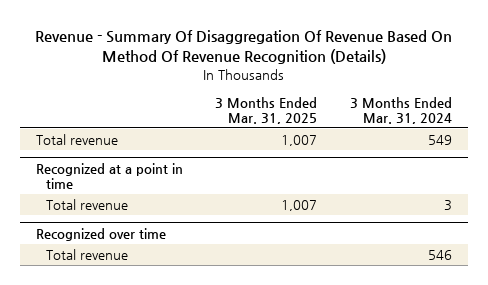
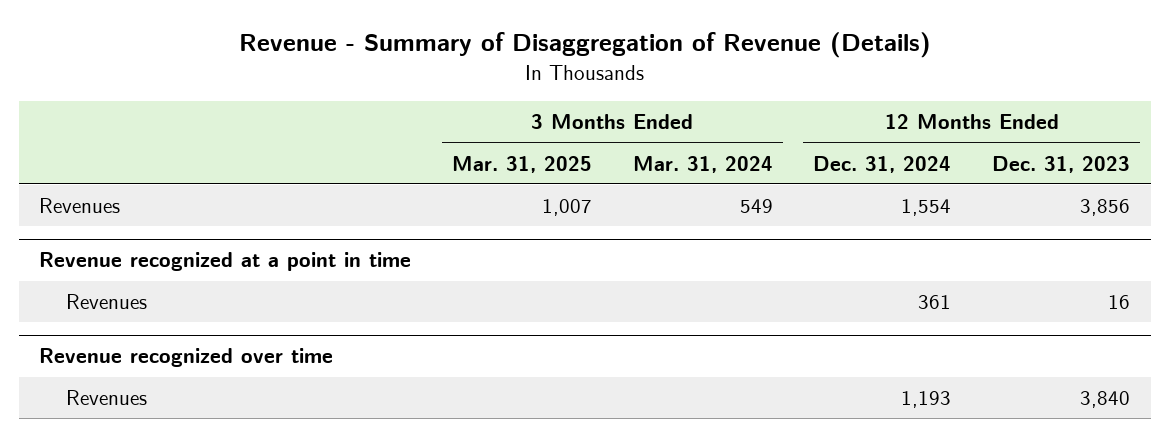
- Revenue - Summary Of Disaggregation Of Revenue Based On Method Of Revenue Recognition (Details)
+ Revenue - Summary of Disaggregation of Revenue (Details)
- | 3 Months Ended Mar. 31, 2025 | 3 Months Ended Mar. 31, 2024
+ | 3 Months Ended Mar. 31, 2025 | 3 Months Ended Mar. 31, 2024 | 12 Months Ended Dec. 31, 2024 | 12 Months Ended Dec. 31, 2023
- Total revenue | 1,007 | 549
- Recognized at a point in time
- Total revenue | 1,007 | 3
- Recognized over time
- Total revenue | | 546
+ Revenues | 1,007 | 549 | 1,554 | 3,856
+ Revenue recognized at a point in time
+ Revenues | | | 361 | 16
+ Revenue recognized over time
+ Revenues | | | 1,193 | 3,840

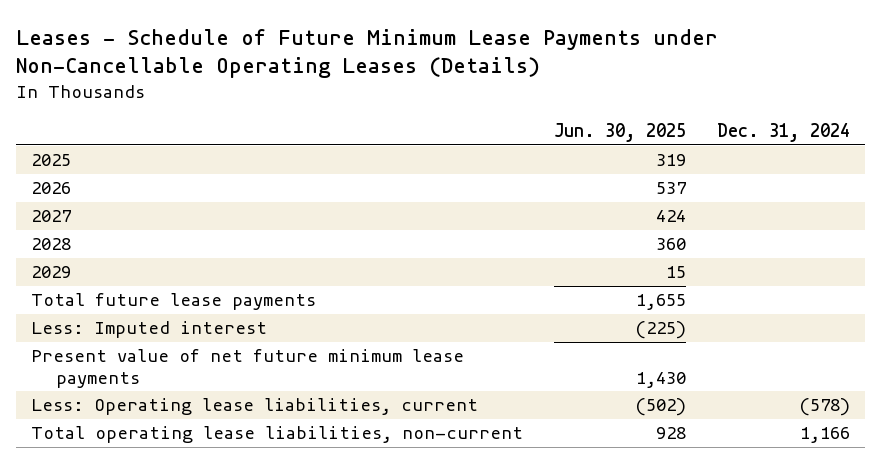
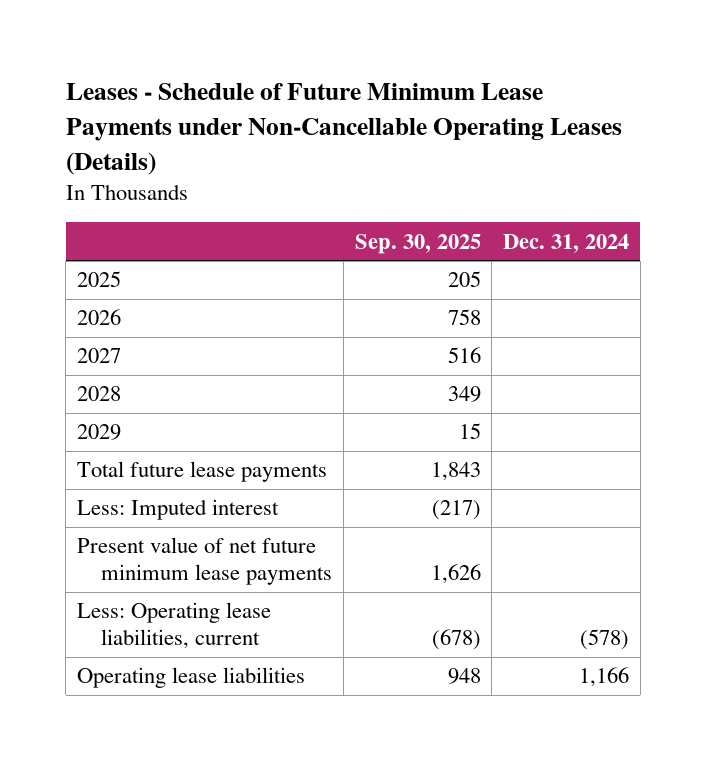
- | Jun. 30, 2025 | Dec. 31, 2024
+ | Sep. 30, 2025 | Dec. 31, 2024
- Total operating lease liabilities, non-current | 928 | 1,166
+ Operating lease liabilities | 948 | 1,166

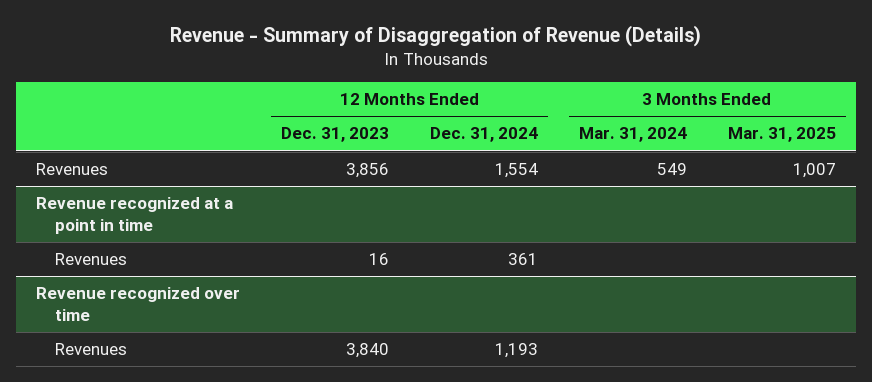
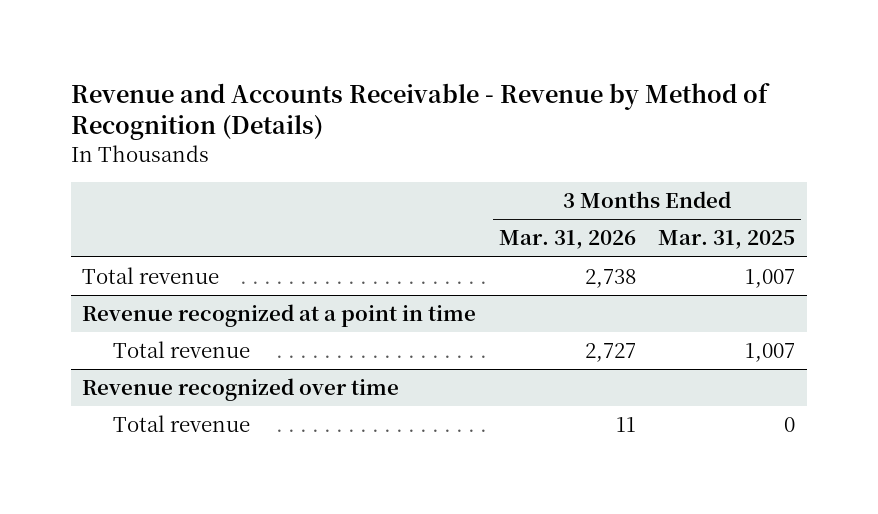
- Revenue - Summary of Disaggregation of Revenue (Details)
+ Revenue and Accounts Receivable - Revenue by Method of Recognition (Details)
- | 12 Months Ended Dec. 31, 2023 | 12 Months Ended Dec. 31, 2024 | 3 Months Ended Mar. 31, 2024 | 3 Months Ended Mar. 31, 2025
+ | 3 Months Ended Mar. 31, 2026 | 3 Months Ended Mar. 31, 2025
- Revenues | 3,856 | 1,554 | 549 | 1,007
+ Total revenue | 2,738 | 1,007
@ Revenue recognized at a point in time
- Revenues | 16 | 361 | |
+ Total revenue | 2,727 | 1,007
@ Revenue recognized over time
- Revenues | 3,840 | 1,193 | |
+ Total revenue | 11 | 0

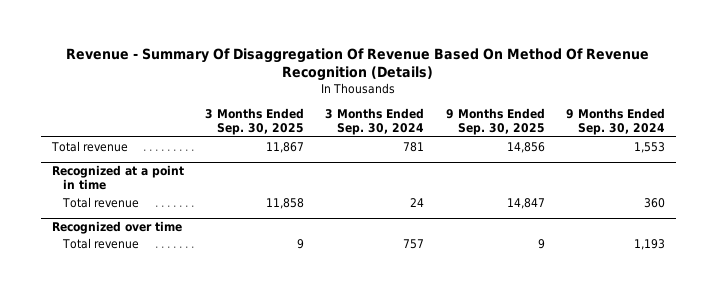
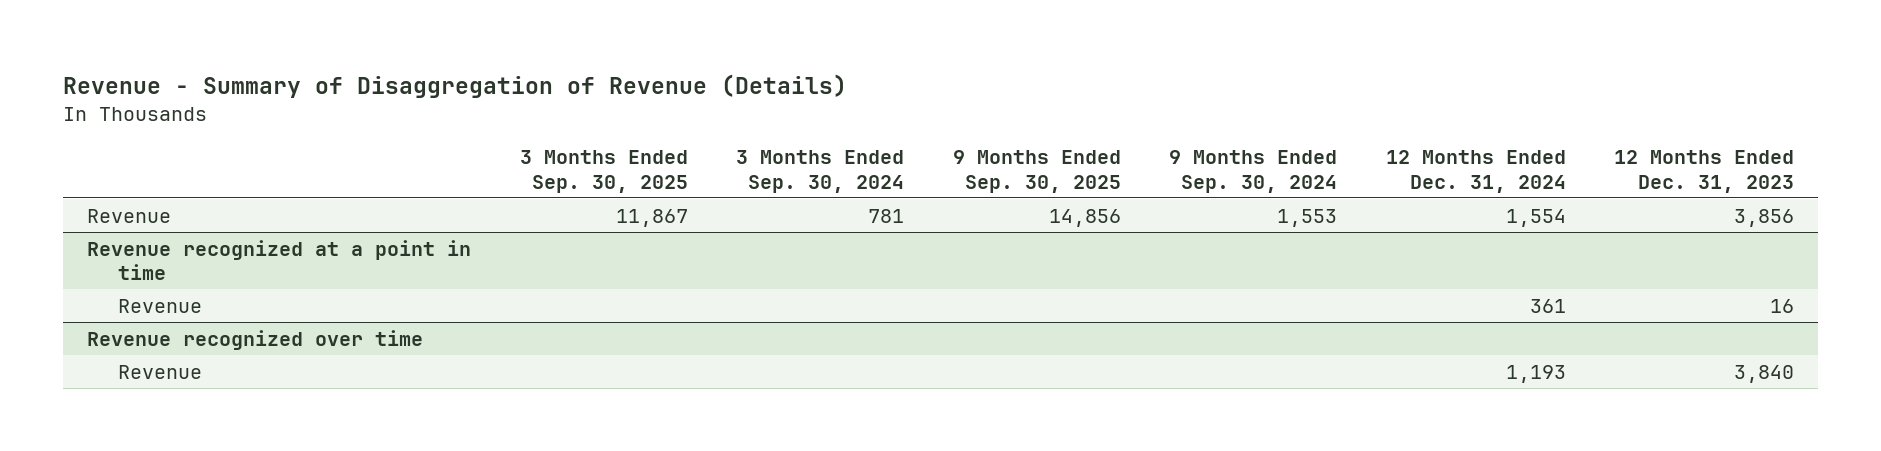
- Revenue - Summary Of Disaggregation Of Revenue Based On Method Of Revenue Recognition (Details)
+ Revenue - Summary of Disaggregation of Revenue (Details)
- | 3 Months Ended Sep. 30, 2025 | 3 Months Ended Sep. 30, 2024 | 9 Months Ended Sep. 30, 2025 | 9 Months Ended Sep. 30, 2024
+ | 3 Months Ended Sep. 30, 2025 | 3 Months Ended Sep. 30, 2024 | 9 Months Ended Sep. 30, 2025 | 9 Months Ended Sep. 30, 2024 | 12 Months Ended Dec. 31, 2024 | 12 Months Ended Dec. 31, 2023
- Total revenue | 11,867 | 781 | 14,856 | 1,553
- Recognized at a point in time
- Total revenue | 11,858 | 24 | 14,847 | 360
- Recognized over time
- Total revenue | 9 | 757 | 9 | 1,193
+ Revenue | 11,867 | 781 | 14,856 | 1,553 | 1,554 | 3,856
+ Revenue recognized at a point in time
+ Revenue | | | | | 361 | 16
+ Revenue recognized over time
+ Revenue | | | | | 1,193 | 3,840

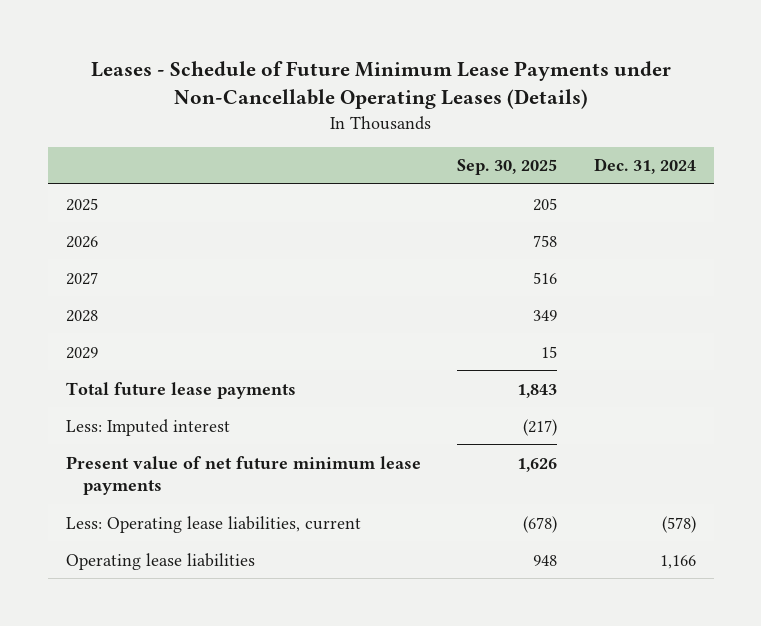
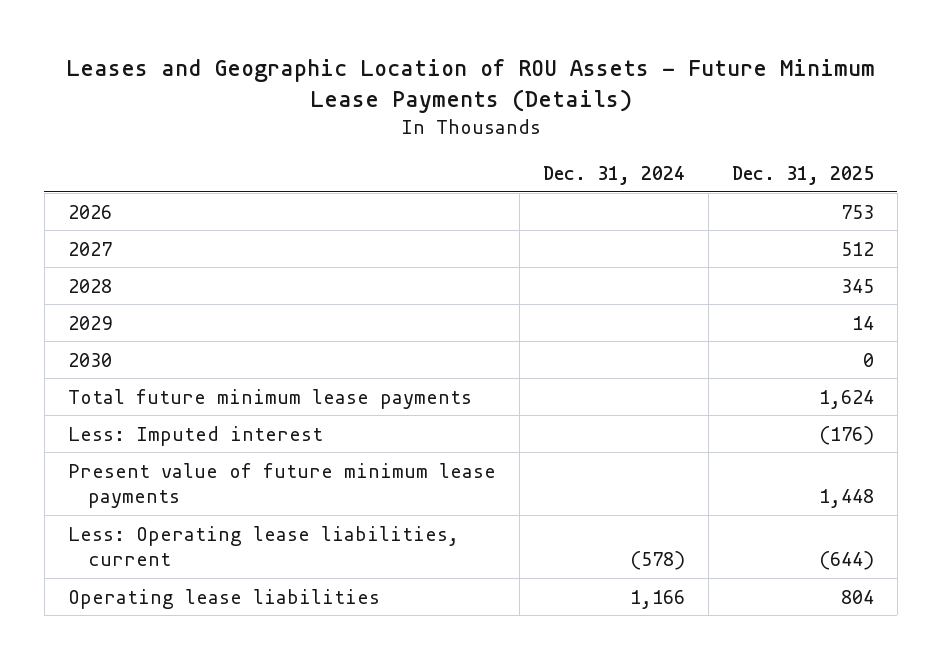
- Leases - Schedule of Future Minimum Lease Payments under Non-Cancellable Operating Leases (Details)
+ Leases and Geographic Location of ROU Assets - Future Minimum Lease Payments (Details)
- | Sep. 30, 2025 | Dec. 31, 2024
+ | Dec. 31, 2024 | Dec. 31, 2025
- 2025 | 205 |
- Total future lease payments | 1,843 |
+ 2030 | | 0
+ Total future minimum lease payments | | 1,624
- Present value of net future minimum lease payments | 1,626 |
+ Present value of future minimum lease payments | | 1,448

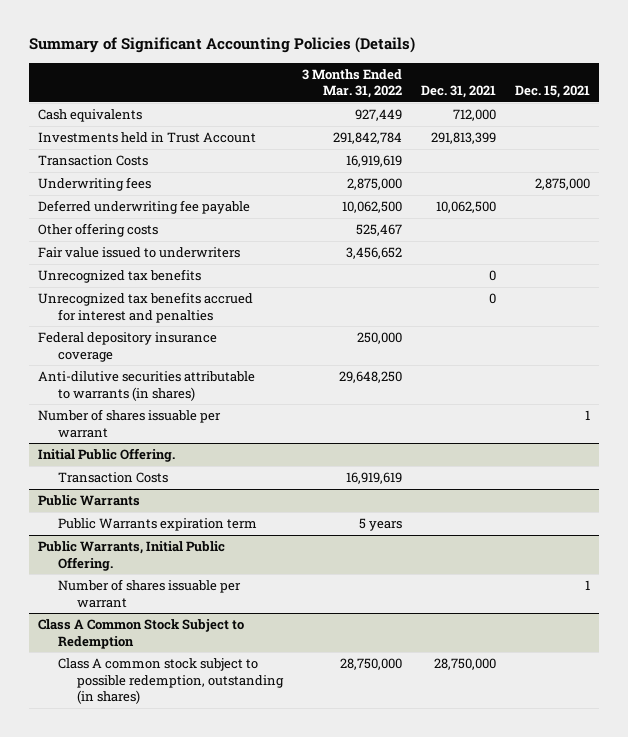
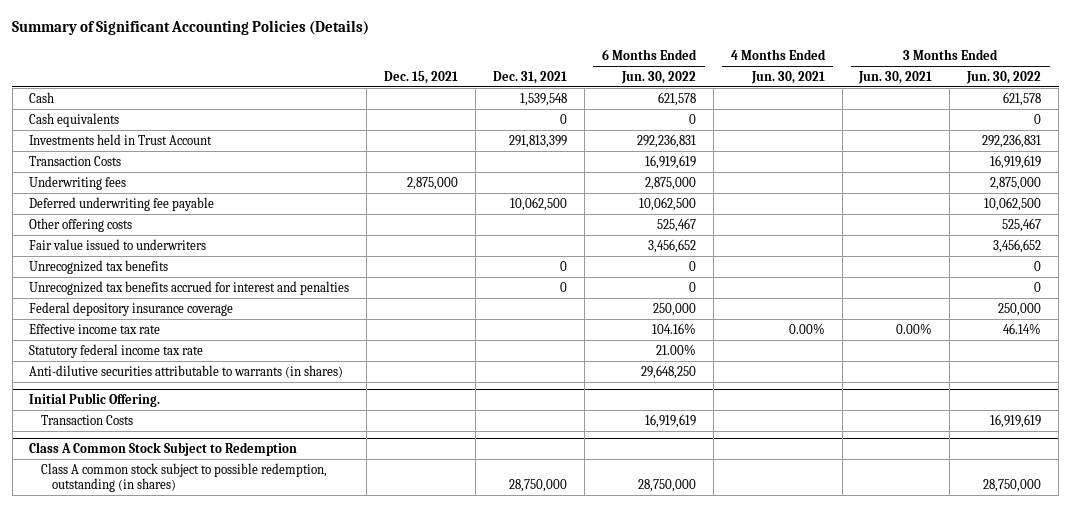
- | 3 Months Ended Mar. 31, 2022 | Dec. 31, 2021 | Dec. 15, 2021
+ | Dec. 15, 2021 | Dec. 31, 2021 | 6 Months Ended Jun. 30, 2022 | 4 Months Ended Jun. 30, 2021 | 3 Months Ended Jun. 30, 2021 | 3 Months Ended Jun. 30, 2022
- Cash equivalents | 927,449 | 712,000 |
+ Cash | | 1,539,548 | 621,578 | | | 621,578
+ Cash equivalents | | 0 | 0 | | | 0
+ Effective income tax rate | | | 104.16% | 0.00% | 0.00% | 46.14%
+ Statutory federal income tax rate | | | 21.00% | | |
- Number of shares issuable per warrant | | | 1
- Public Warrants
- Public Warrants expiration term | 5 years | |
- Public Warrants, Initial Public Offering.
- Number of shares issuable per warrant | | | 1

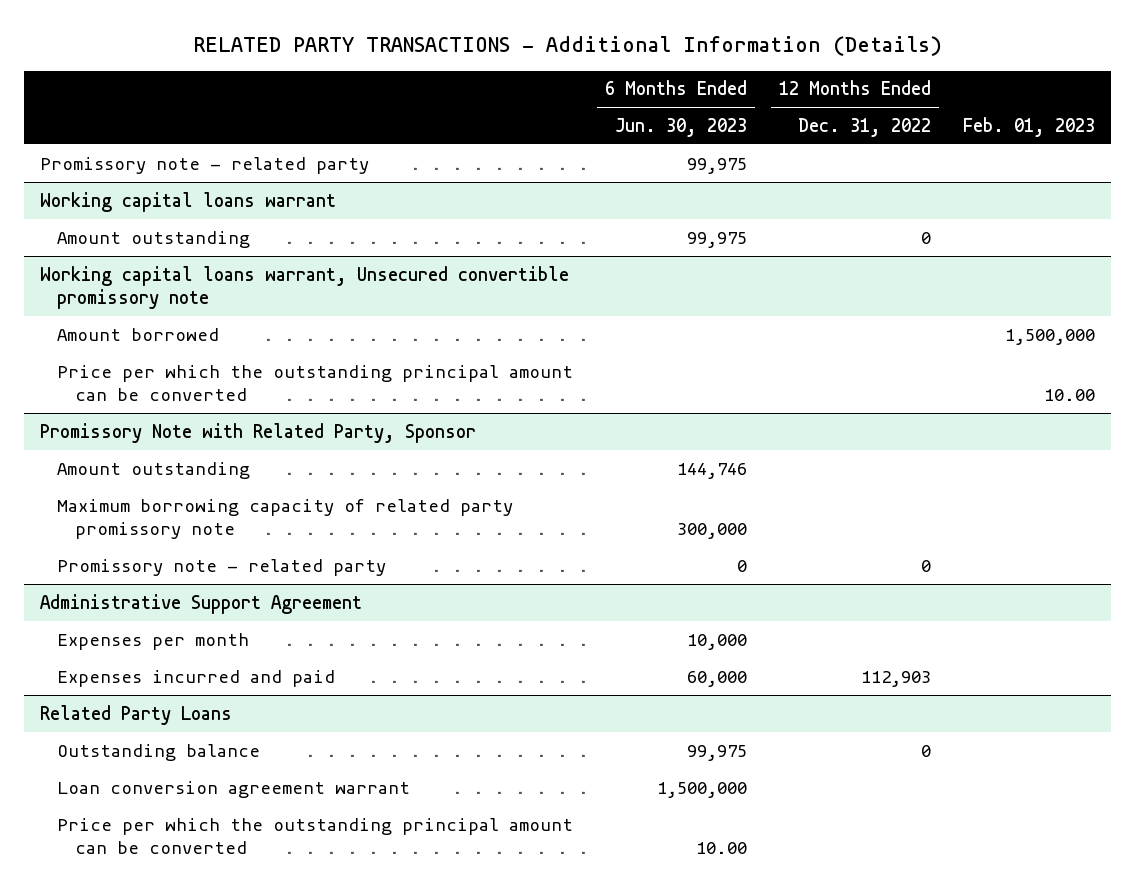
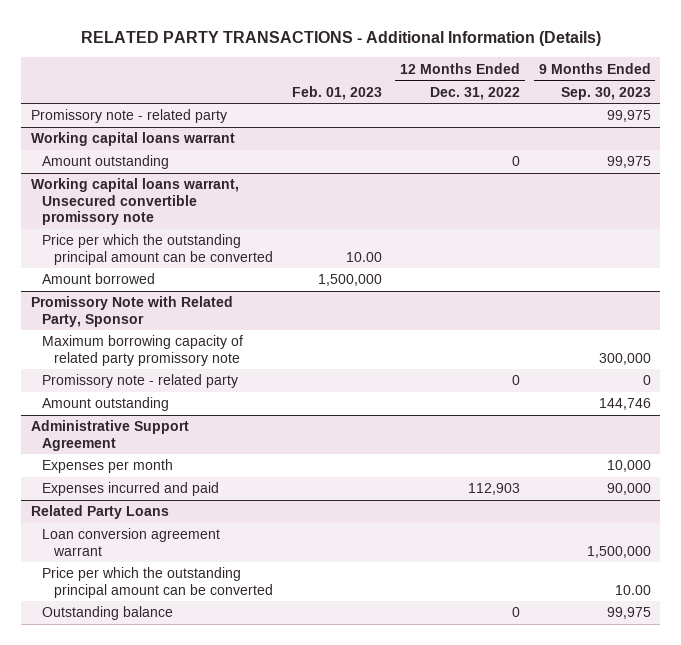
- | 6 Months Ended Jun. 30, 2023 | 12 Months Ended Dec. 31, 2022 | Feb. 01, 2023
+ | Feb. 01, 2023 | 12 Months Ended Dec. 31, 2022 | 9 Months Ended Sep. 30, 2023
@ Working capital loans warrant, Unsecured convertible promissory note
moved down: Amount borrowed | 1,500,000 | |
@ Promissory Note with Related Party, Sponsor
moved down: Amount outstanding | | | 144,746
@ Related Party Loans
moved down: Outstanding balance | | 0 | 99,975

